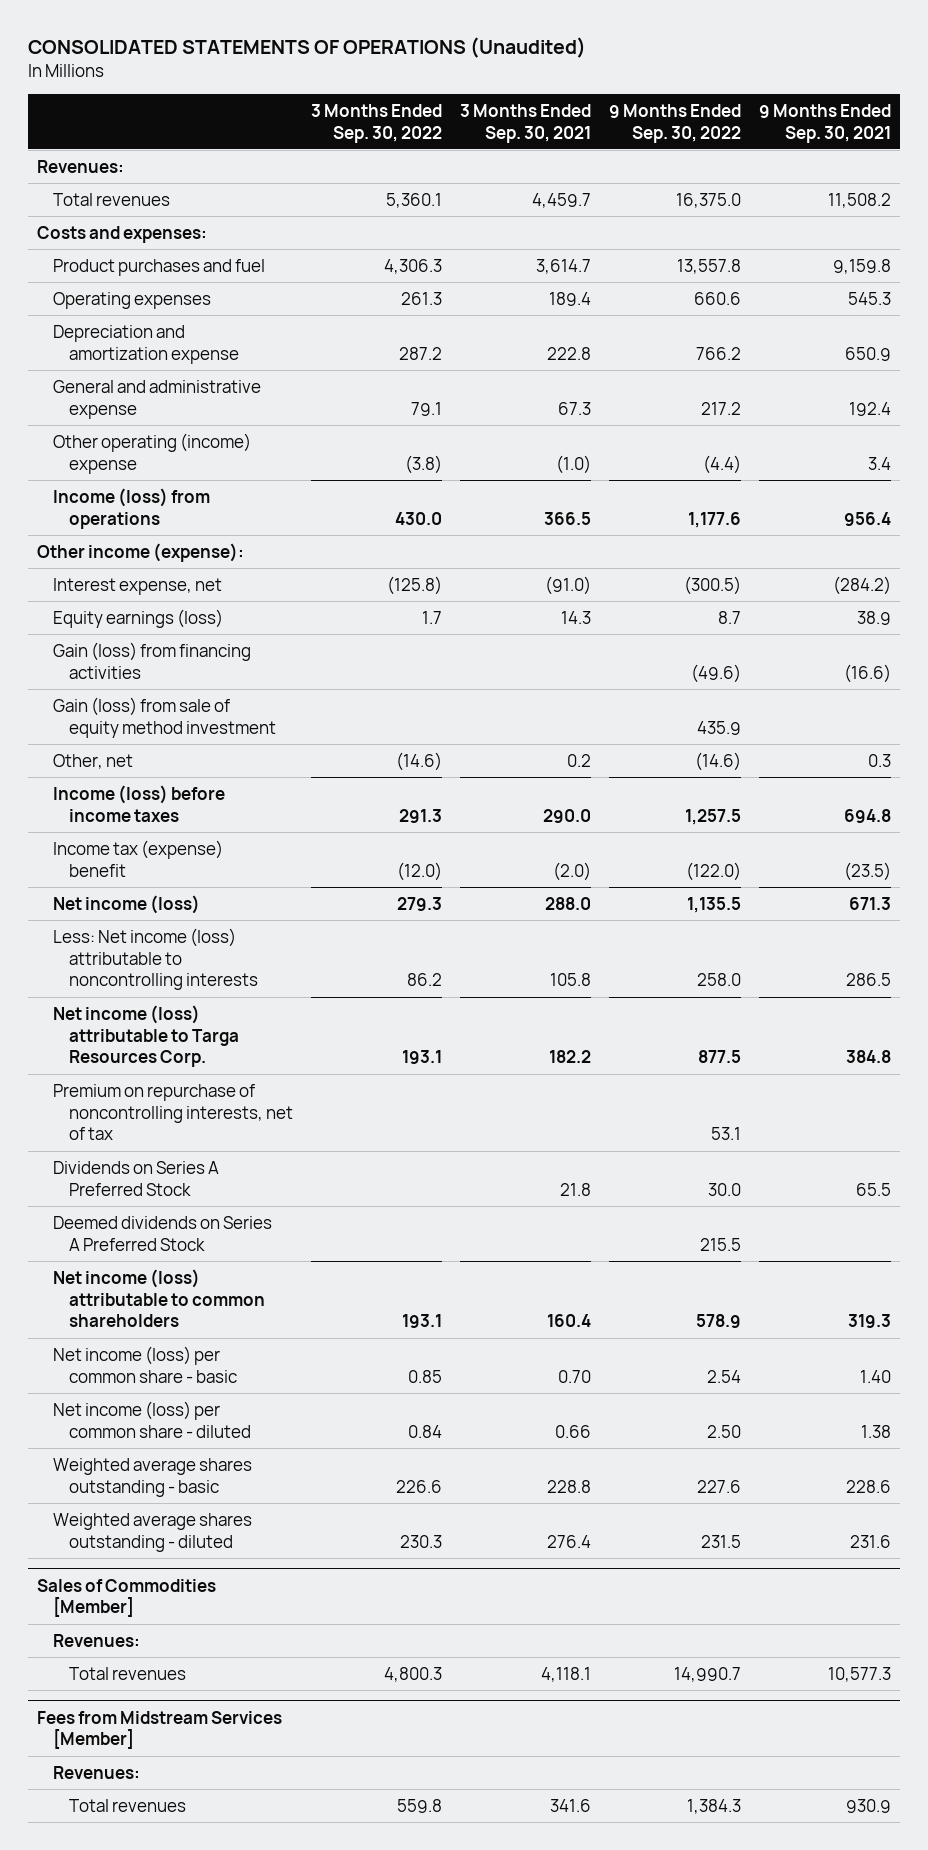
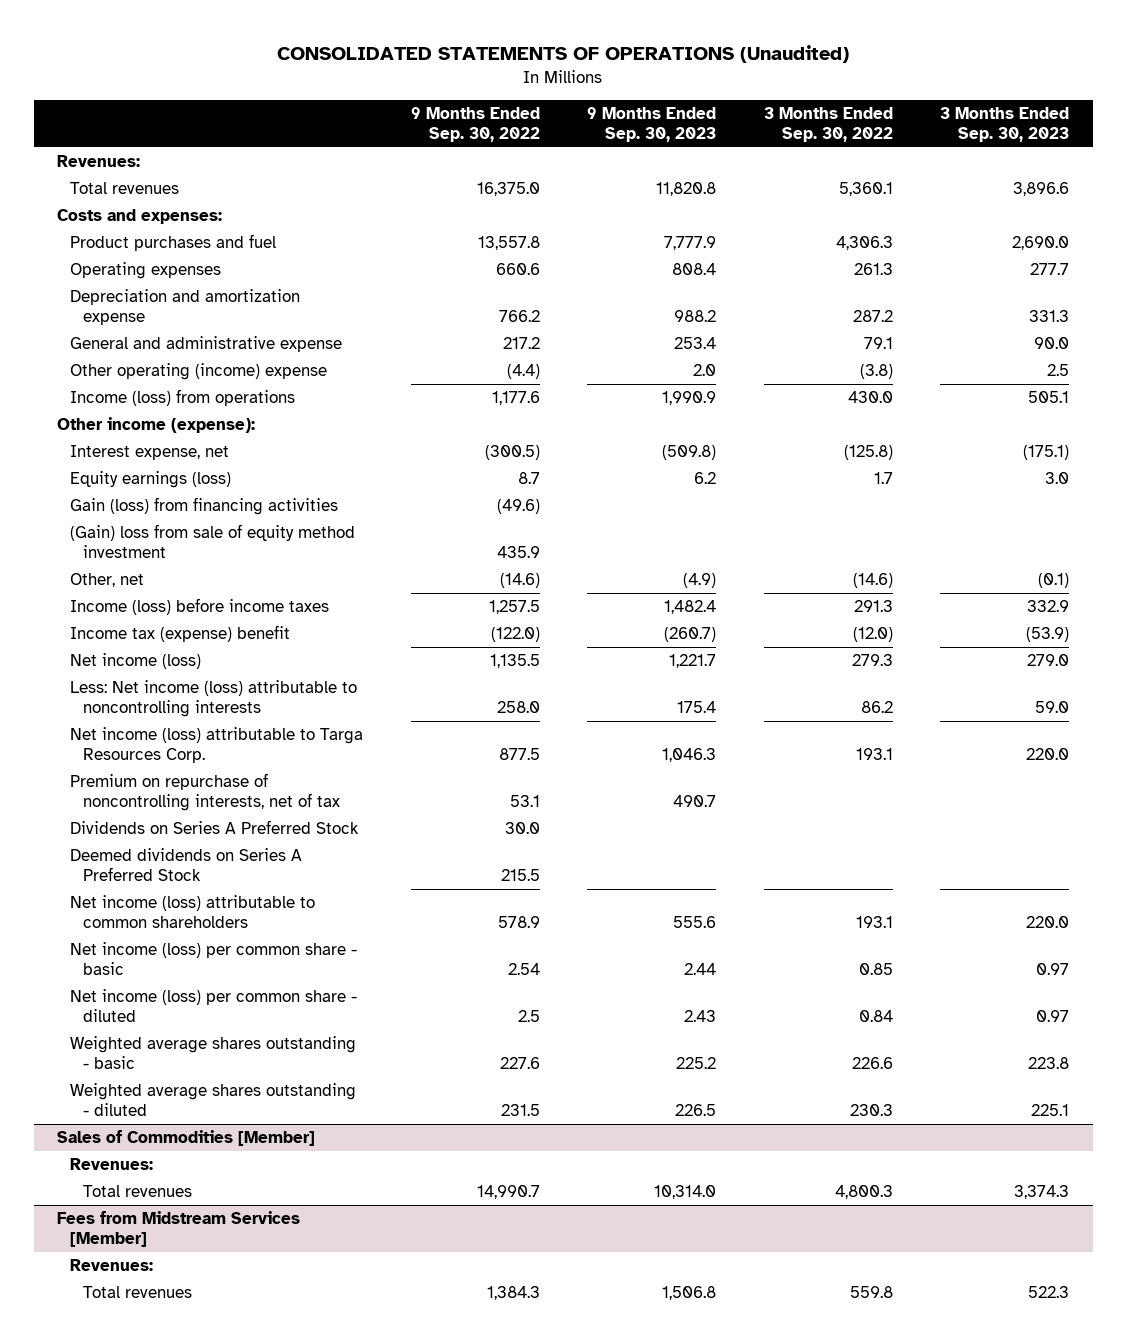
- | 3 Months Ended Sep. 30, 2022 | 3 Months Ended Sep. 30, 2021 | 9 Months Ended Sep. 30, 2022 | 9 Months Ended Sep. 30, 2021
+ | 9 Months Ended Sep. 30, 2022 | 9 Months Ended Sep. 30, 2023 | 3 Months Ended Sep. 30, 2022 | 3 Months Ended Sep. 30, 2023
- Gain (loss) from sale of equity method investment | | | 435.9 |
+ (Gain) loss from sale of equity method investment | 435.9 | | |
- Net income (loss) per common share - diluted | 0.84 | 0.66 | 2.50 | 1.38
+ Net income (loss) per common share - diluted | 2.5 | 2.43 | 0.84 | 0.97

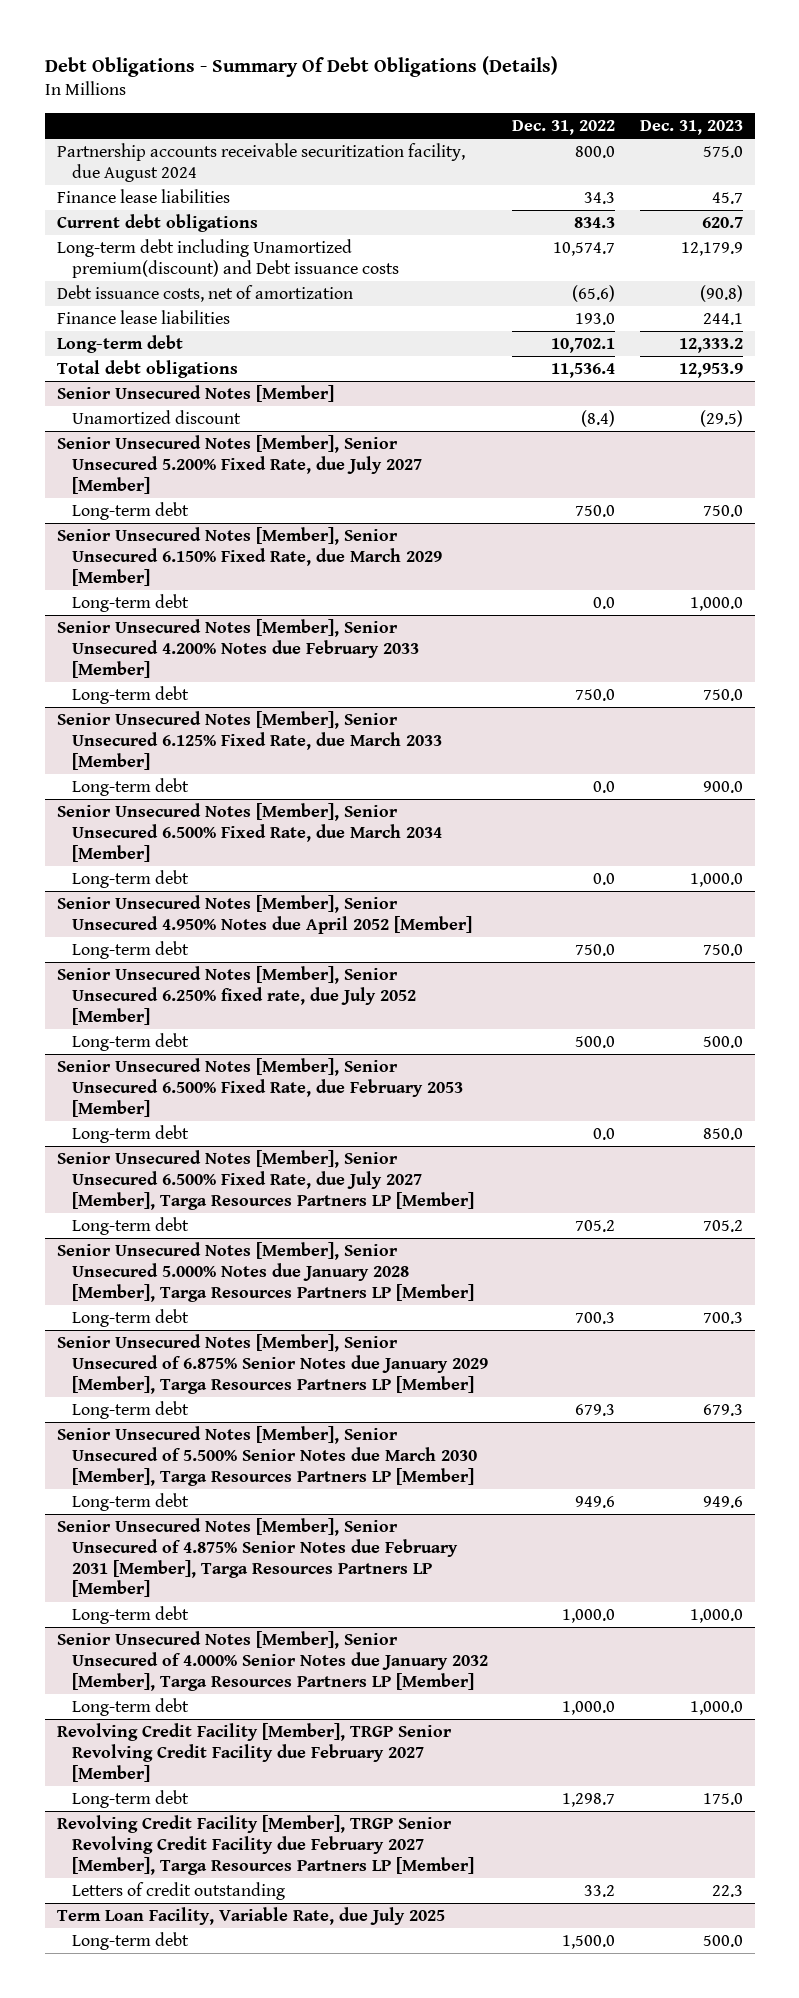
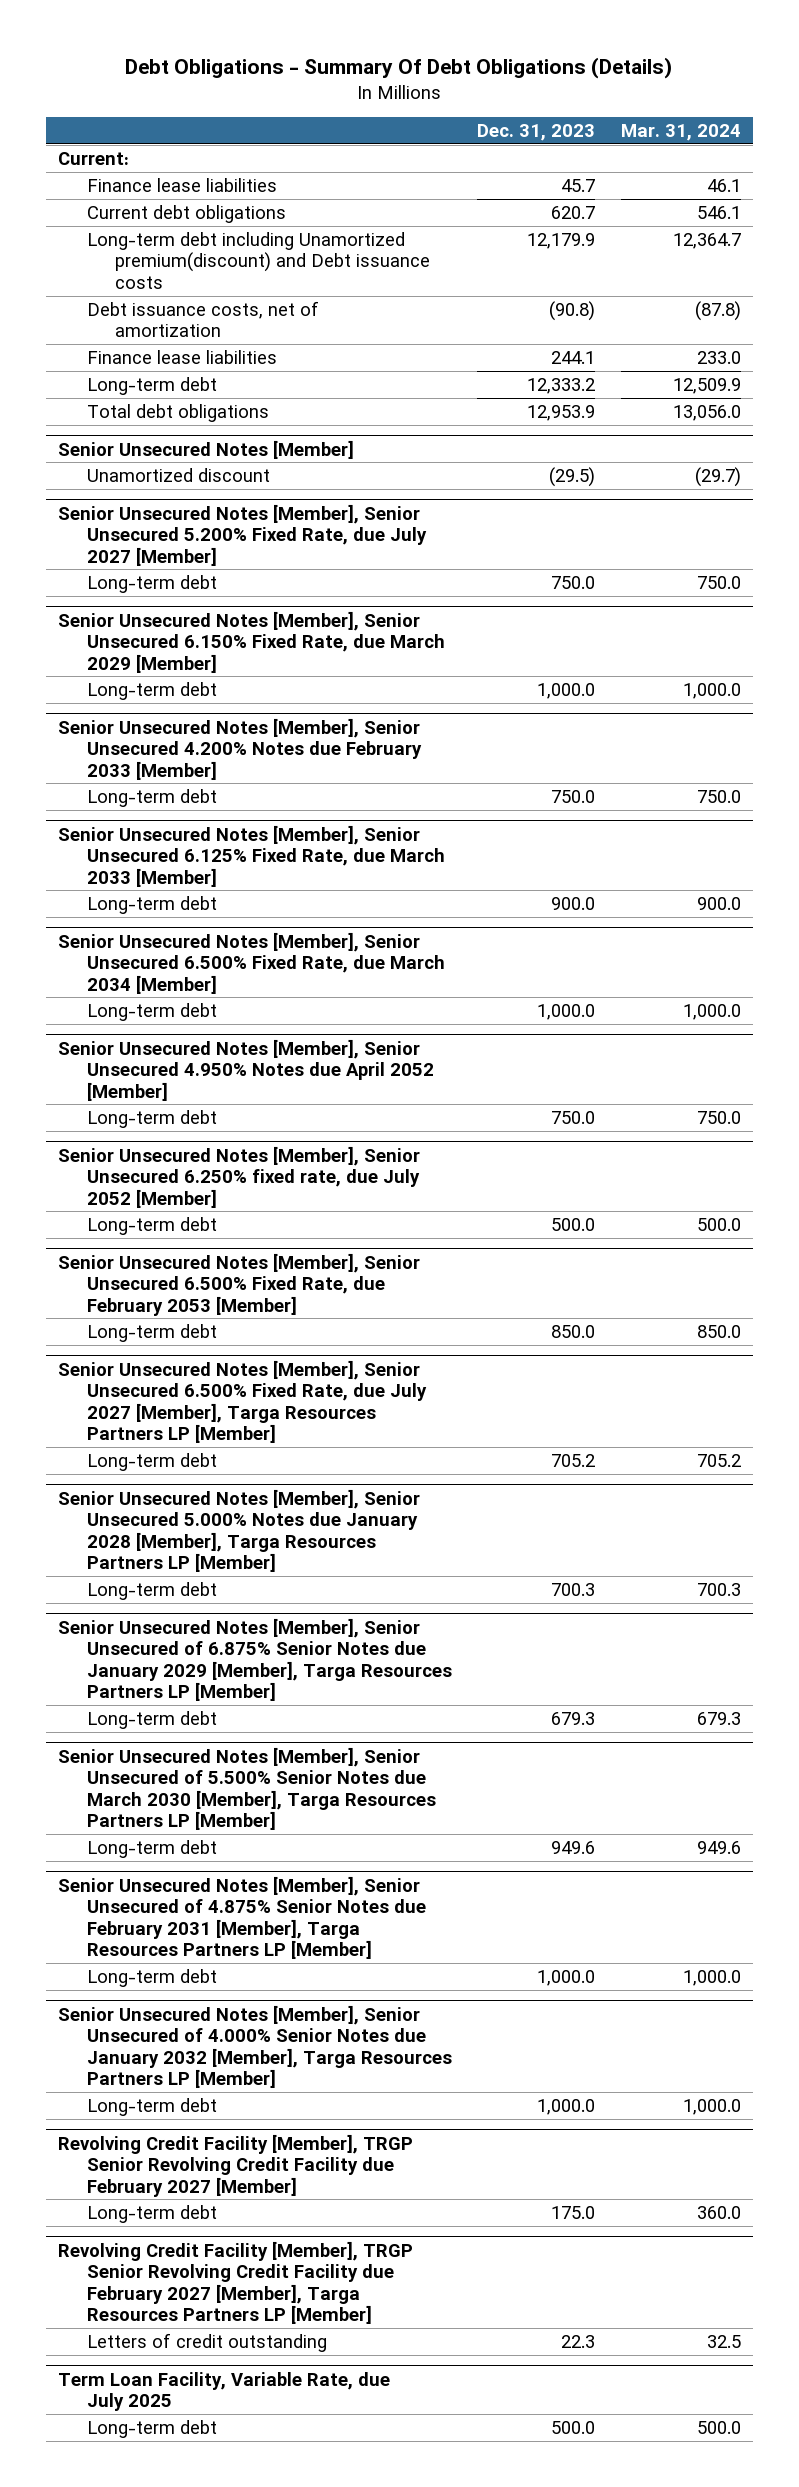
- | Dec. 31, 2022 | Dec. 31, 2023
+ | Dec. 31, 2023 | Mar. 31, 2024
- Partnership accounts receivable securitization facility, due August 2024 | 800.0 | 575.0
+ Current:

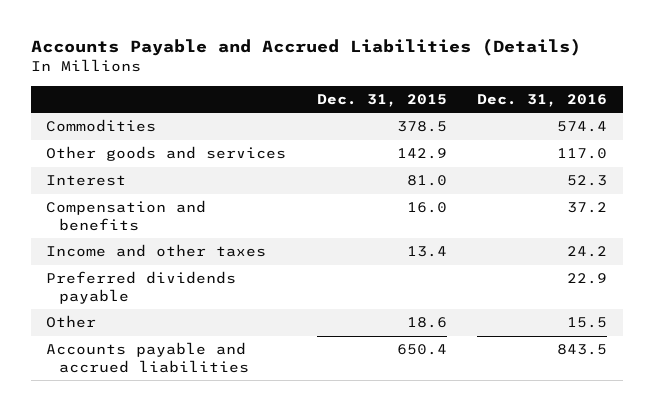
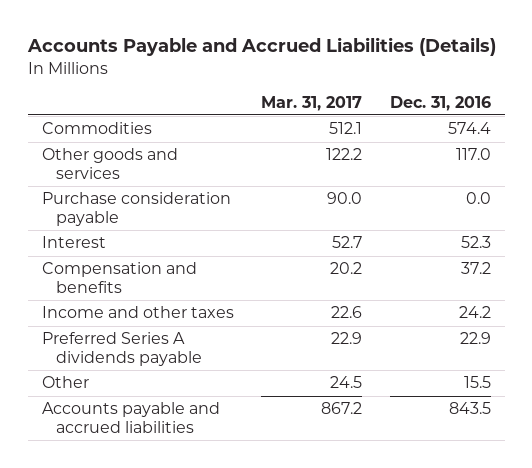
- | Dec. 31, 2015 | Dec. 31, 2016
+ | Mar. 31, 2017 | Dec. 31, 2016
+ Purchase consideration payable | 90.0 | 0.0
- Preferred dividends payable | | 22.9
+ Preferred Series A dividends payable | 22.9 | 22.9

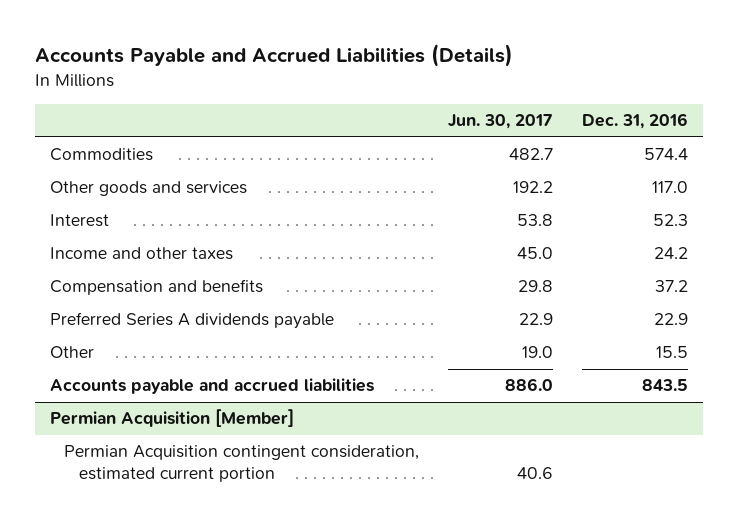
- | Mar. 31, 2017 | Dec. 31, 2016
+ | Jun. 30, 2017 | Dec. 31, 2016
- Purchase consideration payable | 90.0 | 0.0
moved down: Compensation and benefits | 29.8 | 37.2
+ Permian Acquisition [Member]
+ Permian Acquisition contingent consideration, estimated current portion | 40.6 |

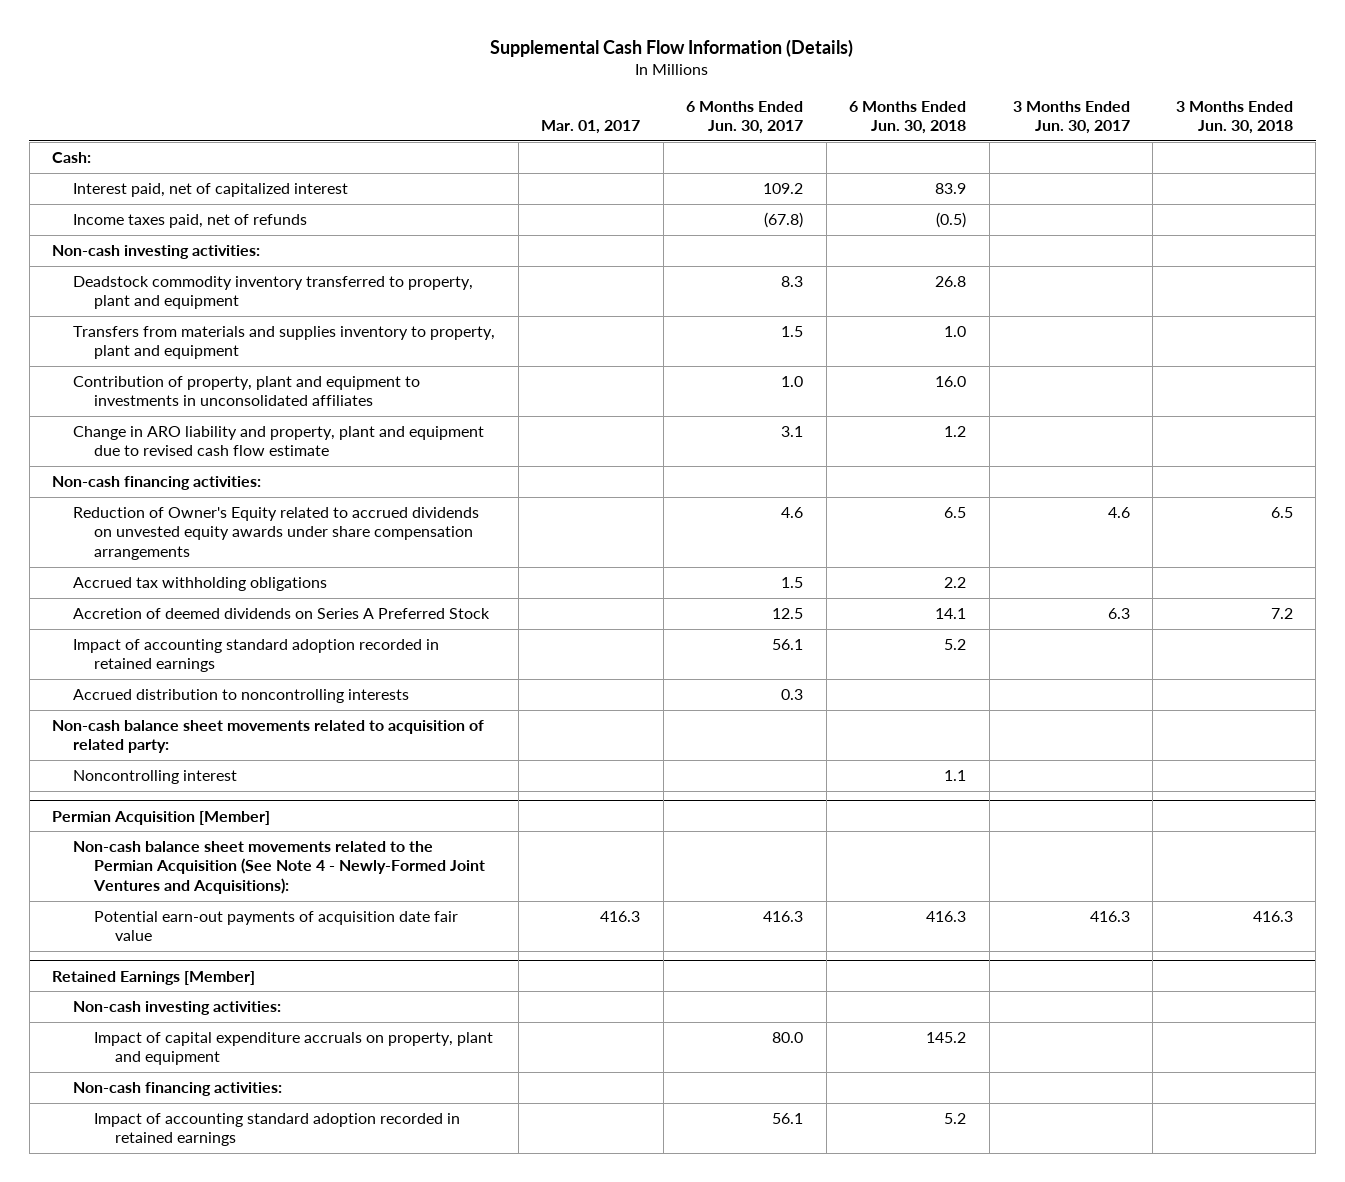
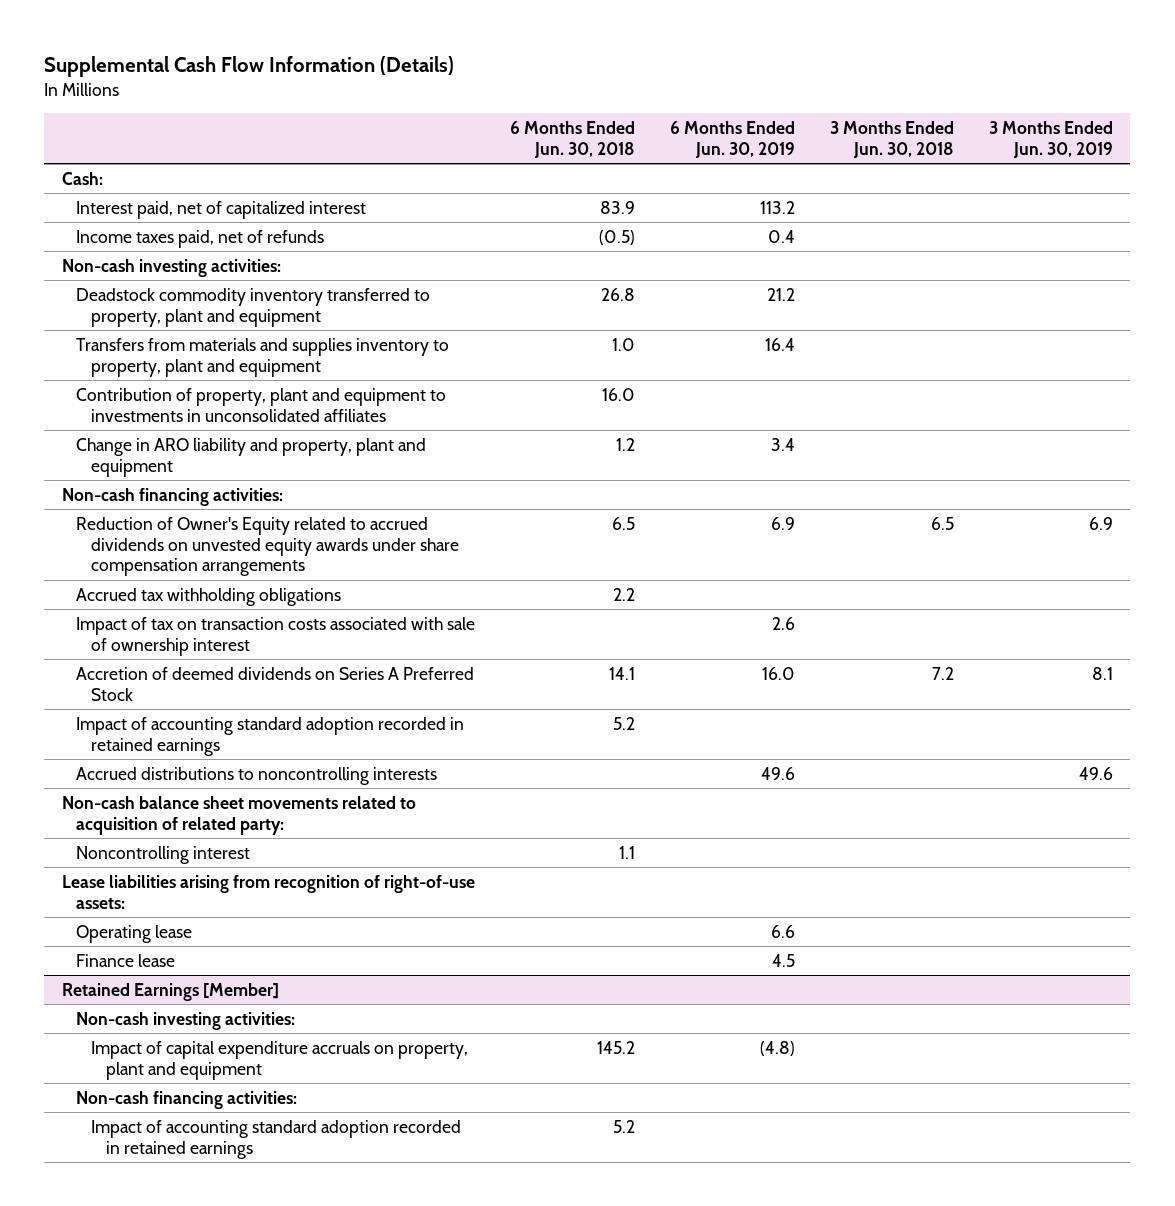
- | Mar. 01, 2017 | 6 Months Ended Jun. 30, 2017 | 6 Months Ended Jun. 30, 2018 | 3 Months Ended Jun. 30, 2017 | 3 Months Ended Jun. 30, 2018
+ | 6 Months Ended Jun. 30, 2018 | 6 Months Ended Jun. 30, 2019 | 3 Months Ended Jun. 30, 2018 | 3 Months Ended Jun. 30, 2019
- Change in ARO liability and property, plant and equipment due to revised cash flow estimate | | 3.1 | 1.2 | |
+ Change in ARO liability and property, plant and equipment | 1.2 | 3.4 | |
+ Impact of tax on transaction costs associated with sale of ownership interest | | 2.6 | |
- Accrued distribution to noncontrolling interests | | 0.3 | | |
+ Accrued distributions to noncontrolling interests | | 49.6 | | 49.6
- Permian Acquisition [Member]
- Non-cash balance sheet movements related to the Permian Acquisition (See Note 4 - Newly-Formed Joint Ventures and Acquisitions):
- Potential earn-out payments of acquisition date fair value | 416.3 | 416.3 | 416.3 | 416.3 | 416.3
+ Lease liabilities arising from recognition of right-of-use assets:
+ Operating lease | | 6.6 | |
+ Finance lease | | 4.5 | |

